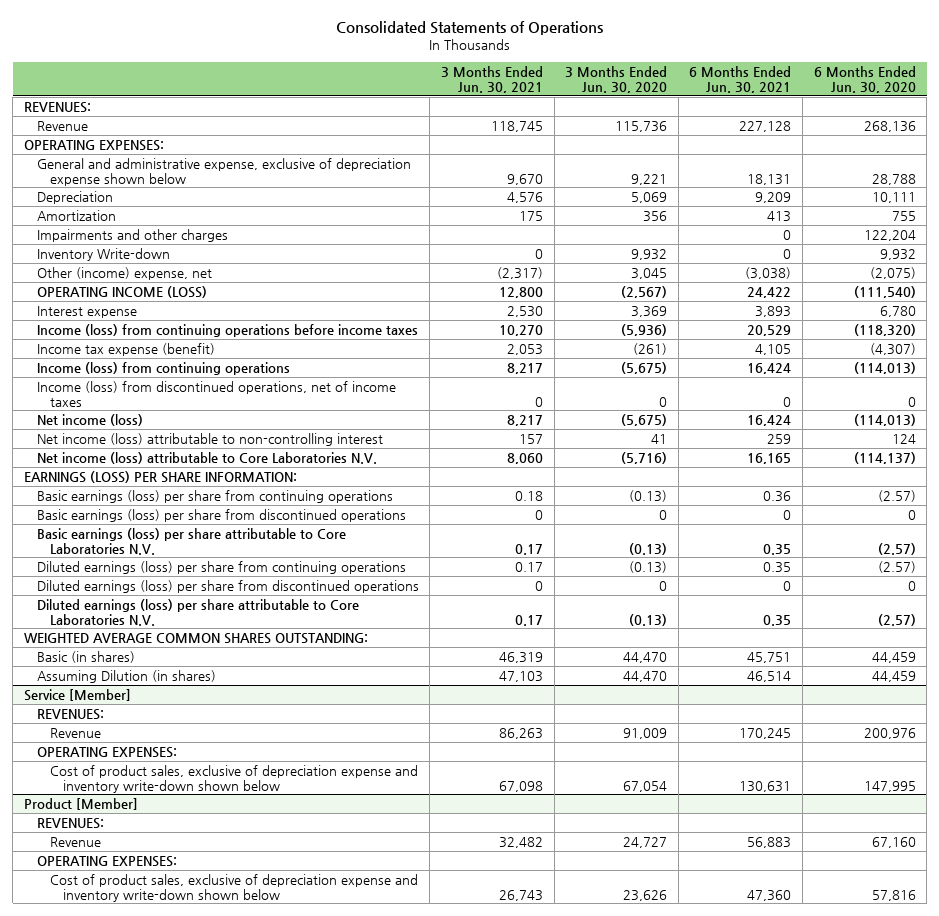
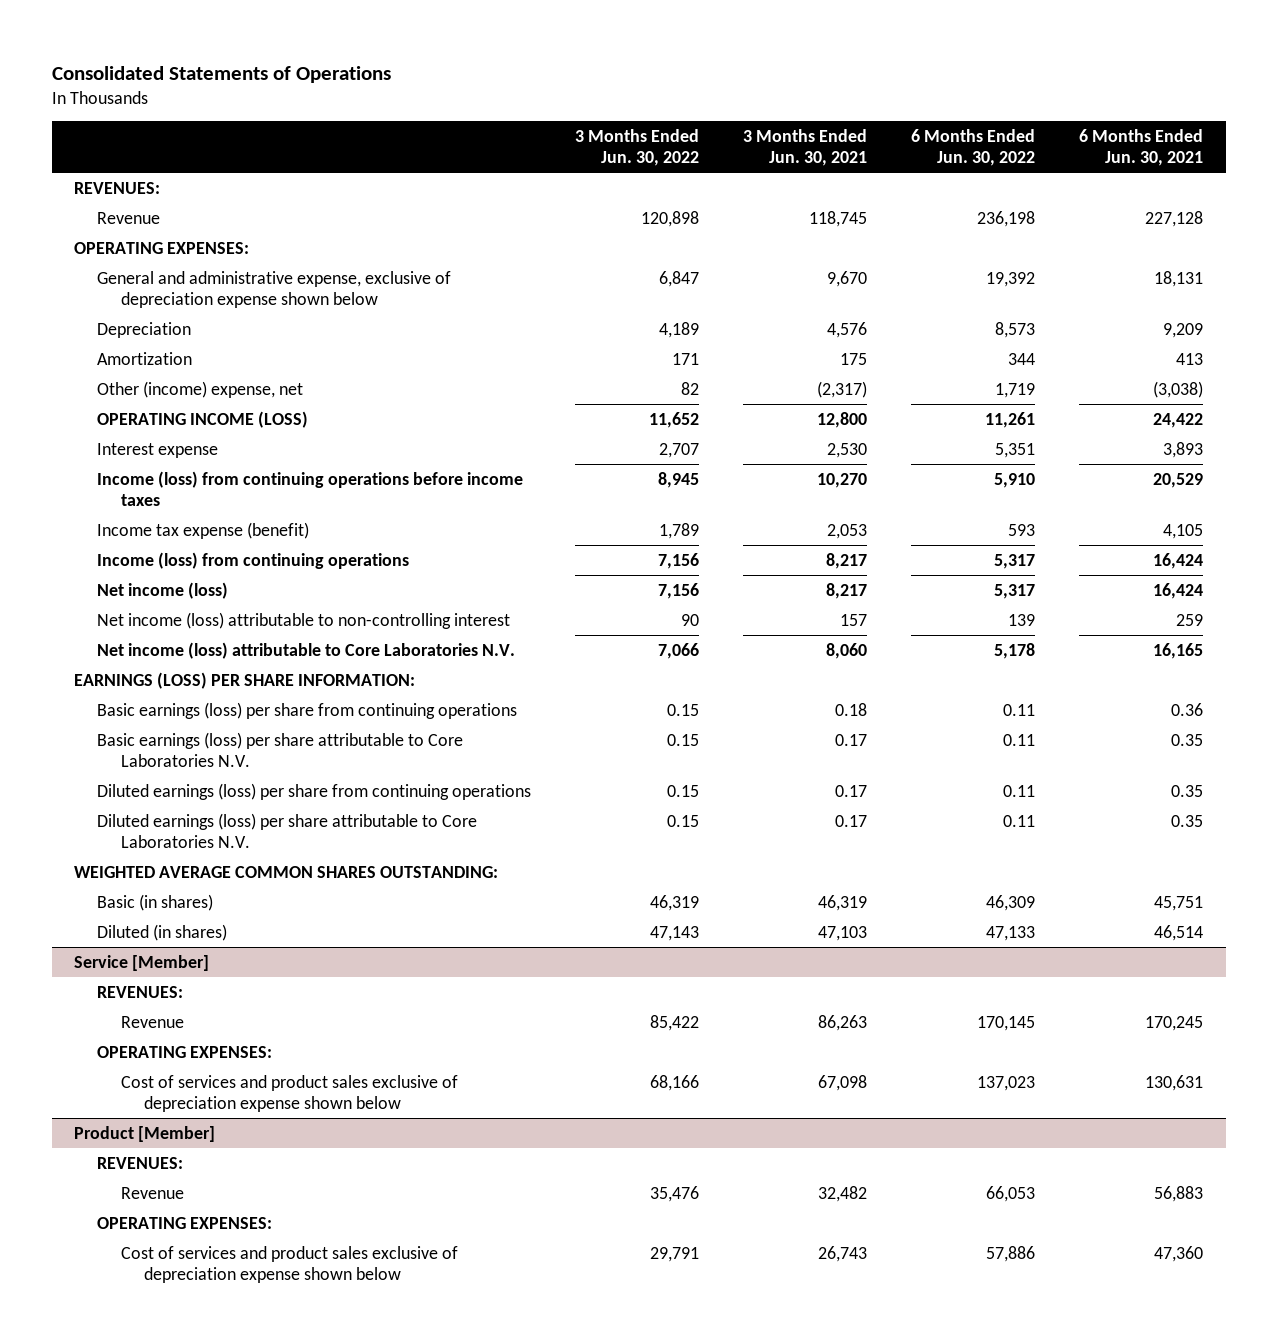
- | 3 Months Ended Jun. 30, 2021 | 3 Months Ended Jun. 30, 2020 | 6 Months Ended Jun. 30, 2021 | 6 Months Ended Jun. 30, 2020
+ | 3 Months Ended Jun. 30, 2022 | 3 Months Ended Jun. 30, 2021 | 6 Months Ended Jun. 30, 2022 | 6 Months Ended Jun. 30, 2021
- Impairments and other charges | | | 0 | 122,204
- Inventory Write-down | 0 | 9,932 | 0 | 9,932
- Income (loss) from discontinued operations, net of income taxes | 0 | 0 | 0 | 0
- Basic earnings (loss) per share from discontinued operations | 0 | 0 | 0 | 0
- Diluted earnings (loss) per share from discontinued operations | 0 | 0 | 0 | 0
- Assuming Dilution (in shares) | 47,103 | 44,470 | 46,514 | 44,459
+ Diluted (in shares) | 47,143 | 47,103 | 47,133 | 46,514
@ Service [Member]
- Cost of product sales, exclusive of depreciation expense and inventory write-down shown below | 67,098 | 67,054 | 130,631 | 147,995
+ Cost of services and product sales exclusive of depreciation expense shown below | 68,166 | 67,098 | 137,023 | 130,631
@ Product [Member]
- Cost of product sales, exclusive of depreciation expense and inventory write-down shown below | 26,743 | 23,626 | 47,360 | 57,816
+ Cost of services and product sales exclusive of depreciation expense shown below | 29,791 | 26,743 | 57,886 | 47,360

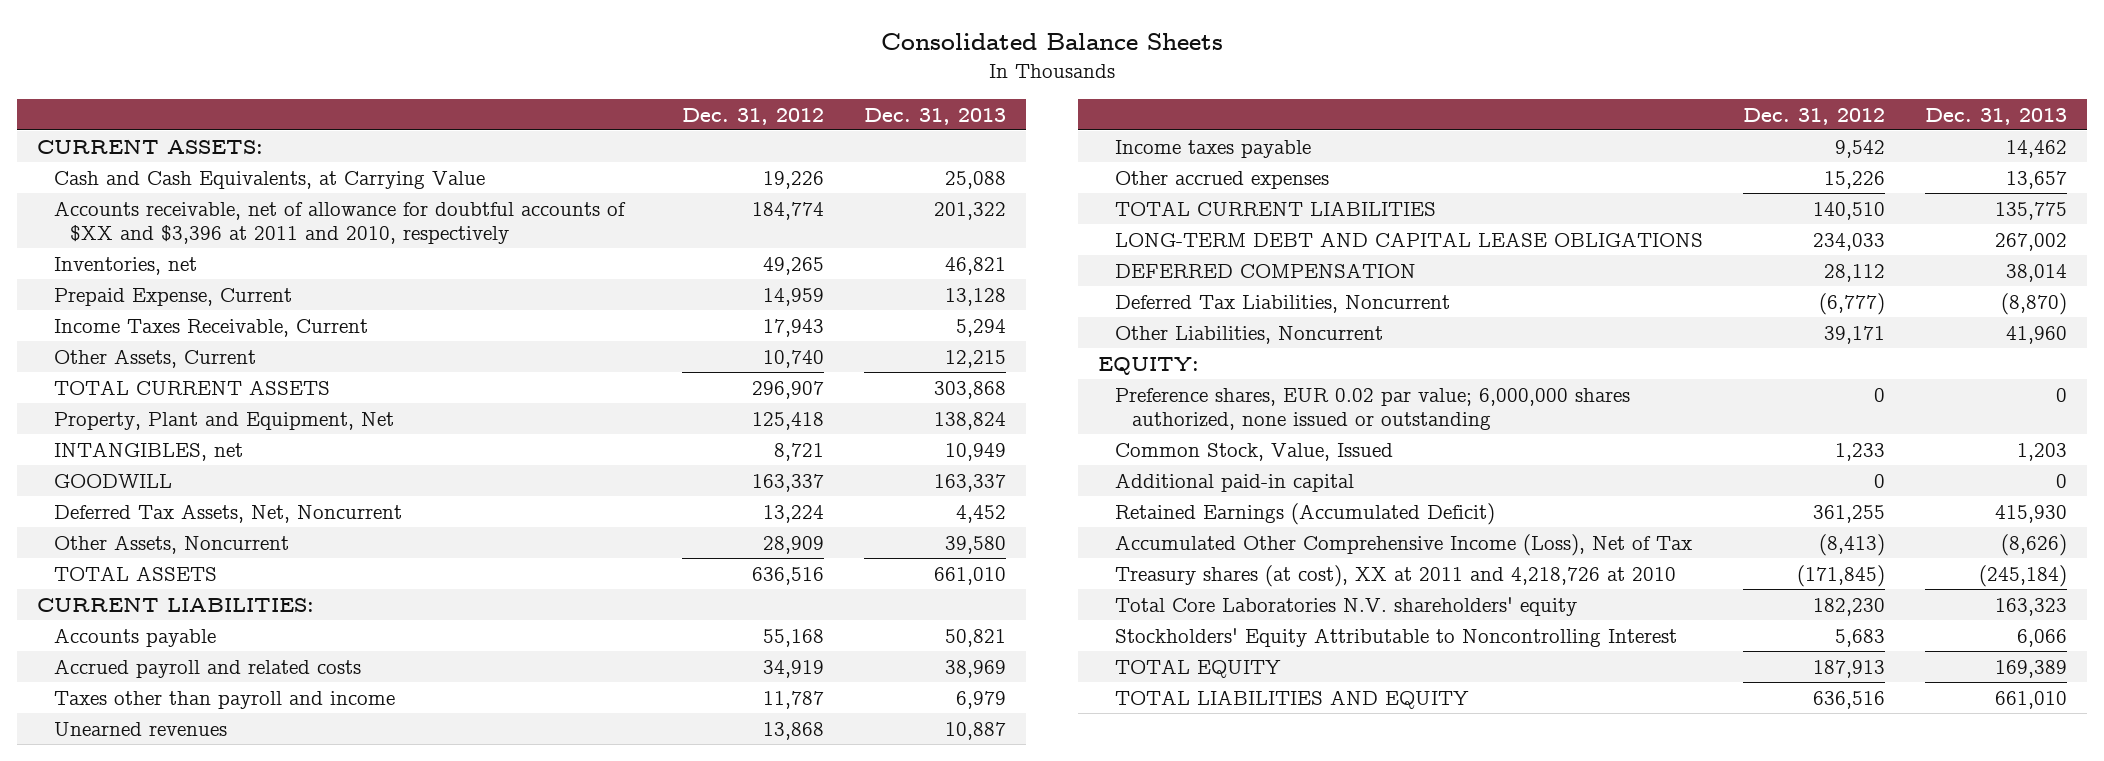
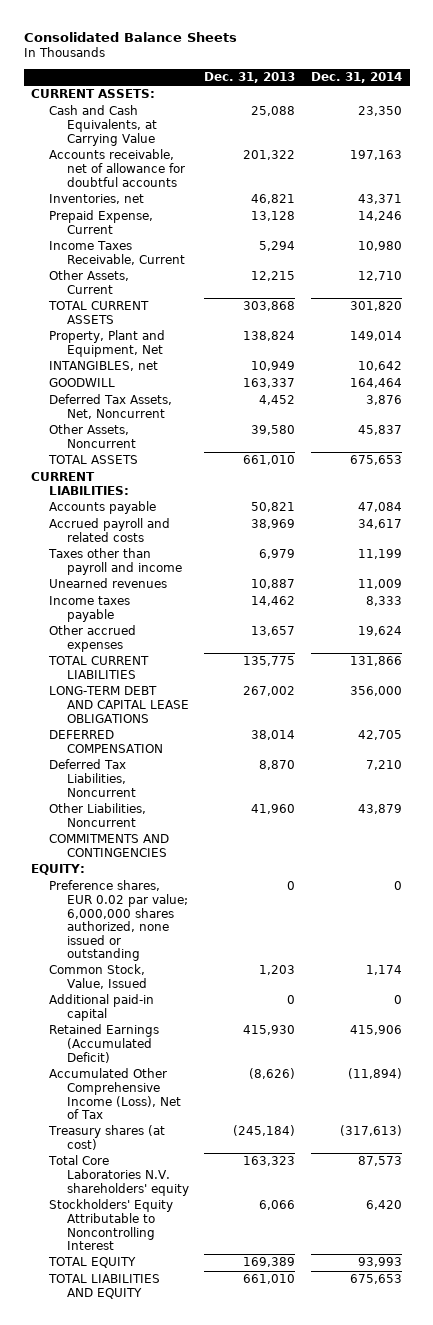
- | Dec. 31, 2012 | Dec. 31, 2013
+ | Dec. 31, 2013 | Dec. 31, 2014
- Accounts receivable, net of allowance for doubtful accounts of $XX and $3,396 at 2011 and 2010, respectively | 184,774 | 201,322
+ Accounts receivable, net of allowance for doubtful accounts | 201,322 | 197,163
- Deferred Tax Liabilities, Noncurrent | (6,777) | (8,870)
+ Deferred Tax Liabilities, Noncurrent | 8,870 | 7,210
+ COMMITMENTS AND CONTINGENCIES
- Treasury shares (at cost), XX at 2011 and 4,218,726 at 2010 | (171,845) | (245,184)
+ Treasury shares (at cost) | (245,184) | (317,613)

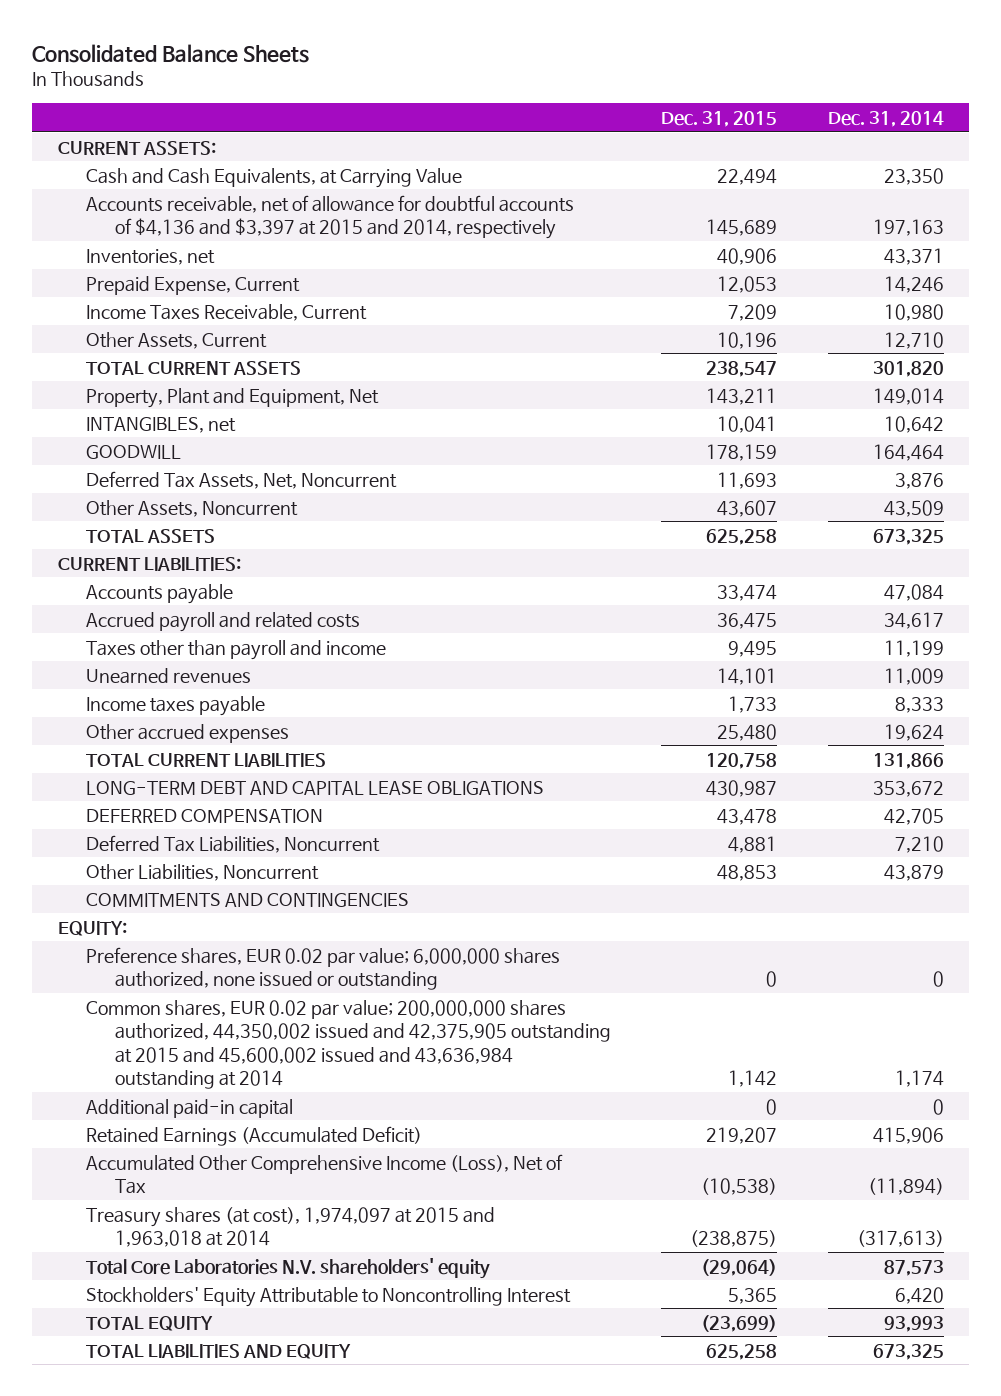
- | Dec. 31, 2013 | Dec. 31, 2014
+ | Dec. 31, 2015 | Dec. 31, 2014
- Accounts receivable, net of allowance for doubtful accounts | 201,322 | 197,163
+ Accounts receivable, net of allowance for doubtful accounts of $4,136 and $3,397 at 2015 and 2014, respectively | 145,689 | 197,163
- Other Assets, Noncurrent | 39,580 | 45,837
- TOTAL ASSETS | 661,010 | 675,653
+ Other Assets, Noncurrent | 43,607 | 43,509
+ TOTAL ASSETS | 625,258 | 673,325
- LONG-TERM DEBT AND CAPITAL LEASE OBLIGATIONS | 267,002 | 356,000
+ LONG-TERM DEBT AND CAPITAL LEASE OBLIGATIONS | 430,987 | 353,672
- Common Stock, Value, Issued | 1,203 | 1,174
+ Common shares, EUR 0.02 par value; 200,000,000 shares authorized, 44,350,002 issued and 42,375,905 outstanding at 2015 and 45,600,002 issued and 43,636,984 outstanding at 2014 | 1,142 | 1,174
- Treasury shares (at cost) | (245,184) | (317,613)
+ Treasury shares (at cost), 1,974,097 at 2015 and 1,963,018 at 2014 | (238,875) | (317,613)
- TOTAL LIABILITIES AND EQUITY | 661,010 | 675,653
+ TOTAL LIABILITIES AND EQUITY | 625,258 | 673,325

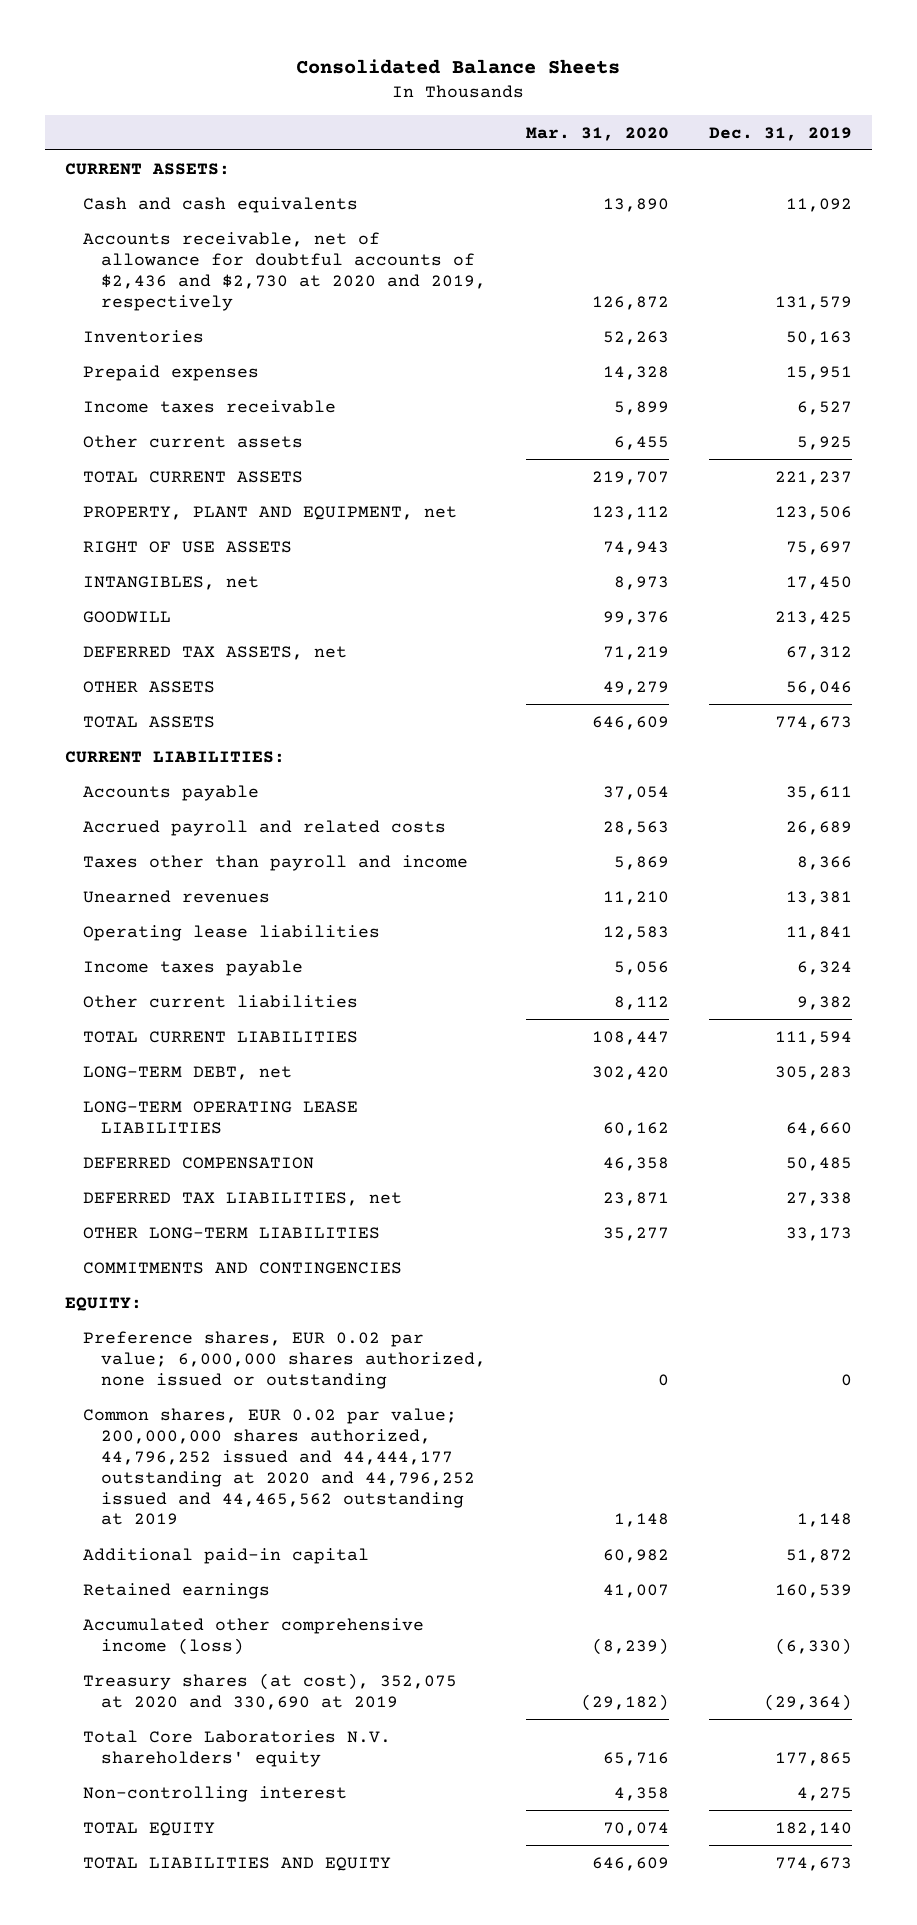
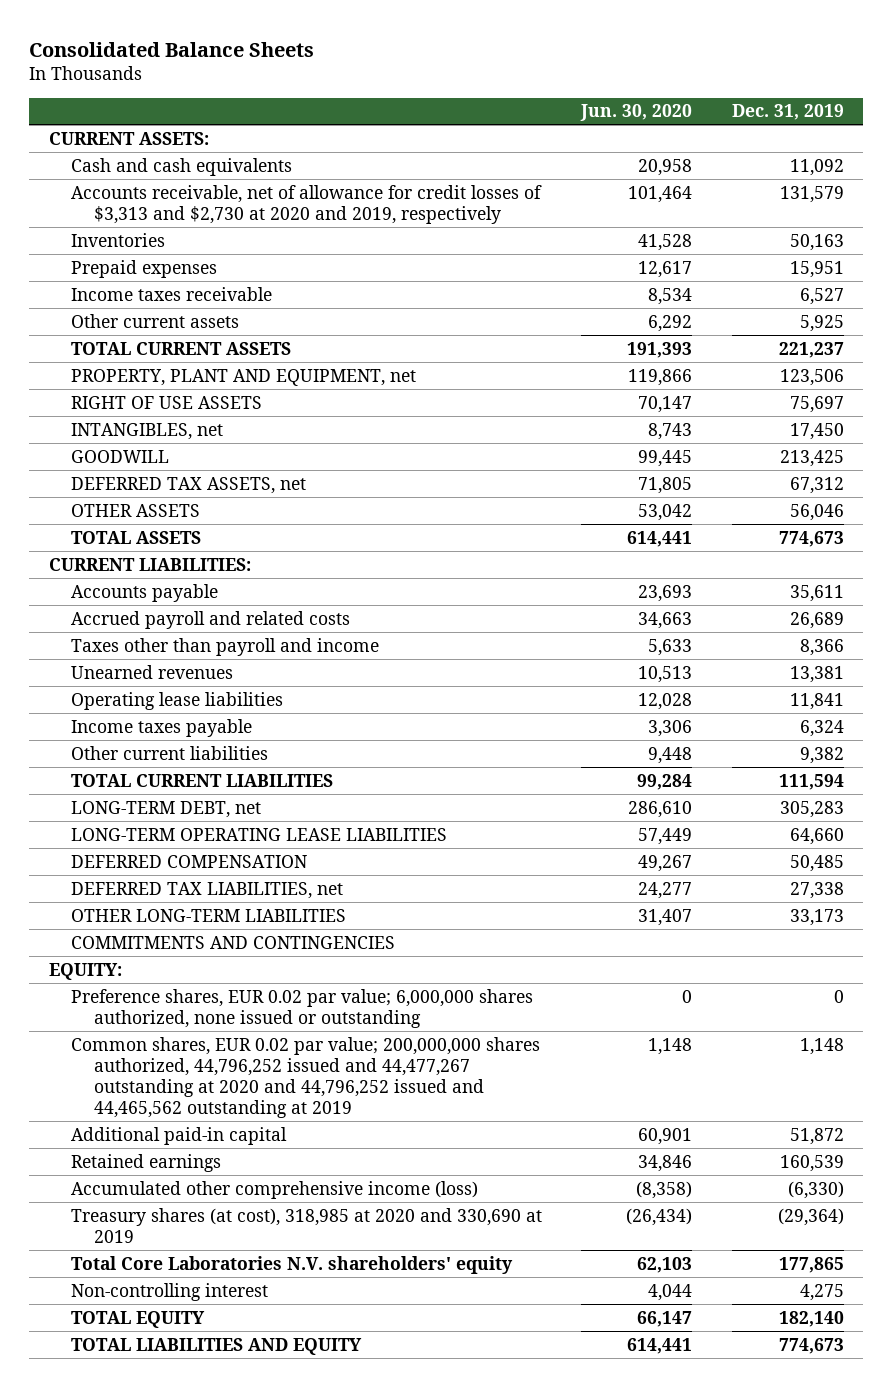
- | Mar. 31, 2020 | Dec. 31, 2019
+ | Jun. 30, 2020 | Dec. 31, 2019
- Accounts receivable, net of allowance for doubtful accounts of $2,436 and $2,730 at 2020 and 2019, respectively | 126,872 | 131,579
+ Accounts receivable, net of allowance for credit losses of $3,313 and $2,730 at 2020 and 2019, respectively | 101,464 | 131,579
- Common shares, EUR 0.02 par value; 200,000,000 shares authorized, 44,796,252 issued and 44,444,177 outstanding at 2020 and 44,796,252 issued and 44,465,562 outstanding at 2019 | 1,148 | 1,148
+ Common shares, EUR 0.02 par value; 200,000,000 shares authorized, 44,796,252 issued and 44,477,267 outstanding at 2020 and 44,796,252 issued and 44,465,562 outstanding at 2019 | 1,148 | 1,148
- Treasury shares (at cost), 352,075 at 2020 and 330,690 at 2019 | (29,182) | (29,364)
+ Treasury shares (at cost), 318,985 at 2020 and 330,690 at 2019 | (26,434) | (29,364)

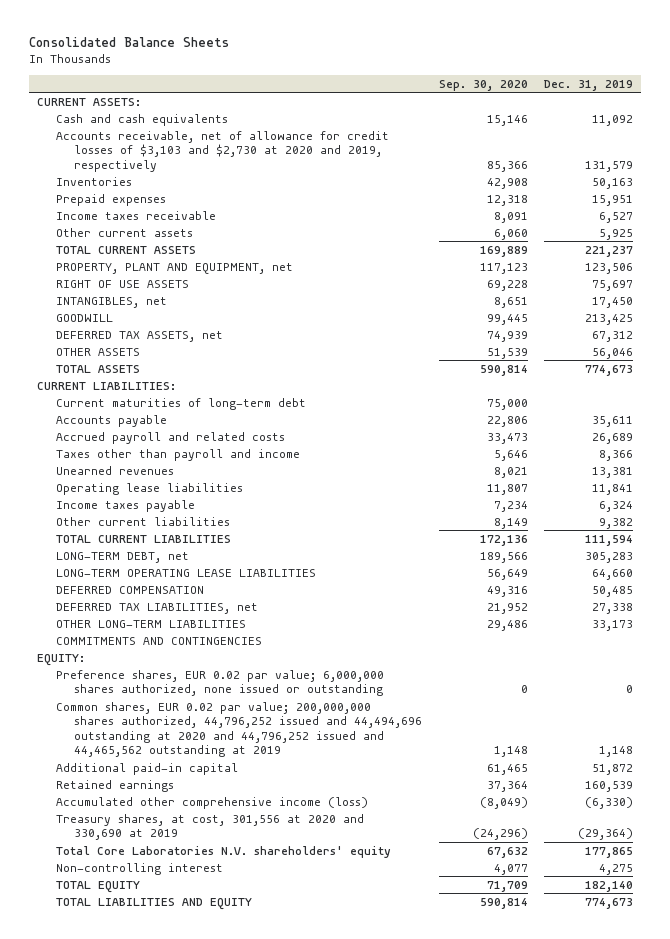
- | Jun. 30, 2020 | Dec. 31, 2019
+ | Sep. 30, 2020 | Dec. 31, 2019
- Accounts receivable, net of allowance for credit losses of $3,313 and $2,730 at 2020 and 2019, respectively | 101,464 | 131,579
+ Accounts receivable, net of allowance for credit losses of $3,103 and $2,730 at 2020 and 2019, respectively | 85,366 | 131,579
+ Current maturities of long-term debt | 75,000 |
- Common shares, EUR 0.02 par value; 200,000,000 shares authorized, 44,796,252 issued and 44,477,267 outstanding at 2020 and 44,796,252 issued and 44,465,562 outstanding at 2019 | 1,148 | 1,148
+ Common shares, EUR 0.02 par value; 200,000,000 shares authorized, 44,796,252 issued and 44,494,696 outstanding at 2020 and 44,796,252 issued and 44,465,562 outstanding at 2019 | 1,148 | 1,148
- Treasury shares (at cost), 318,985 at 2020 and 330,690 at 2019 | (26,434) | (29,364)
+ Treasury shares, at cost, 301,556 at 2020 and 330,690 at 2019 | (24,296) | (29,364)

